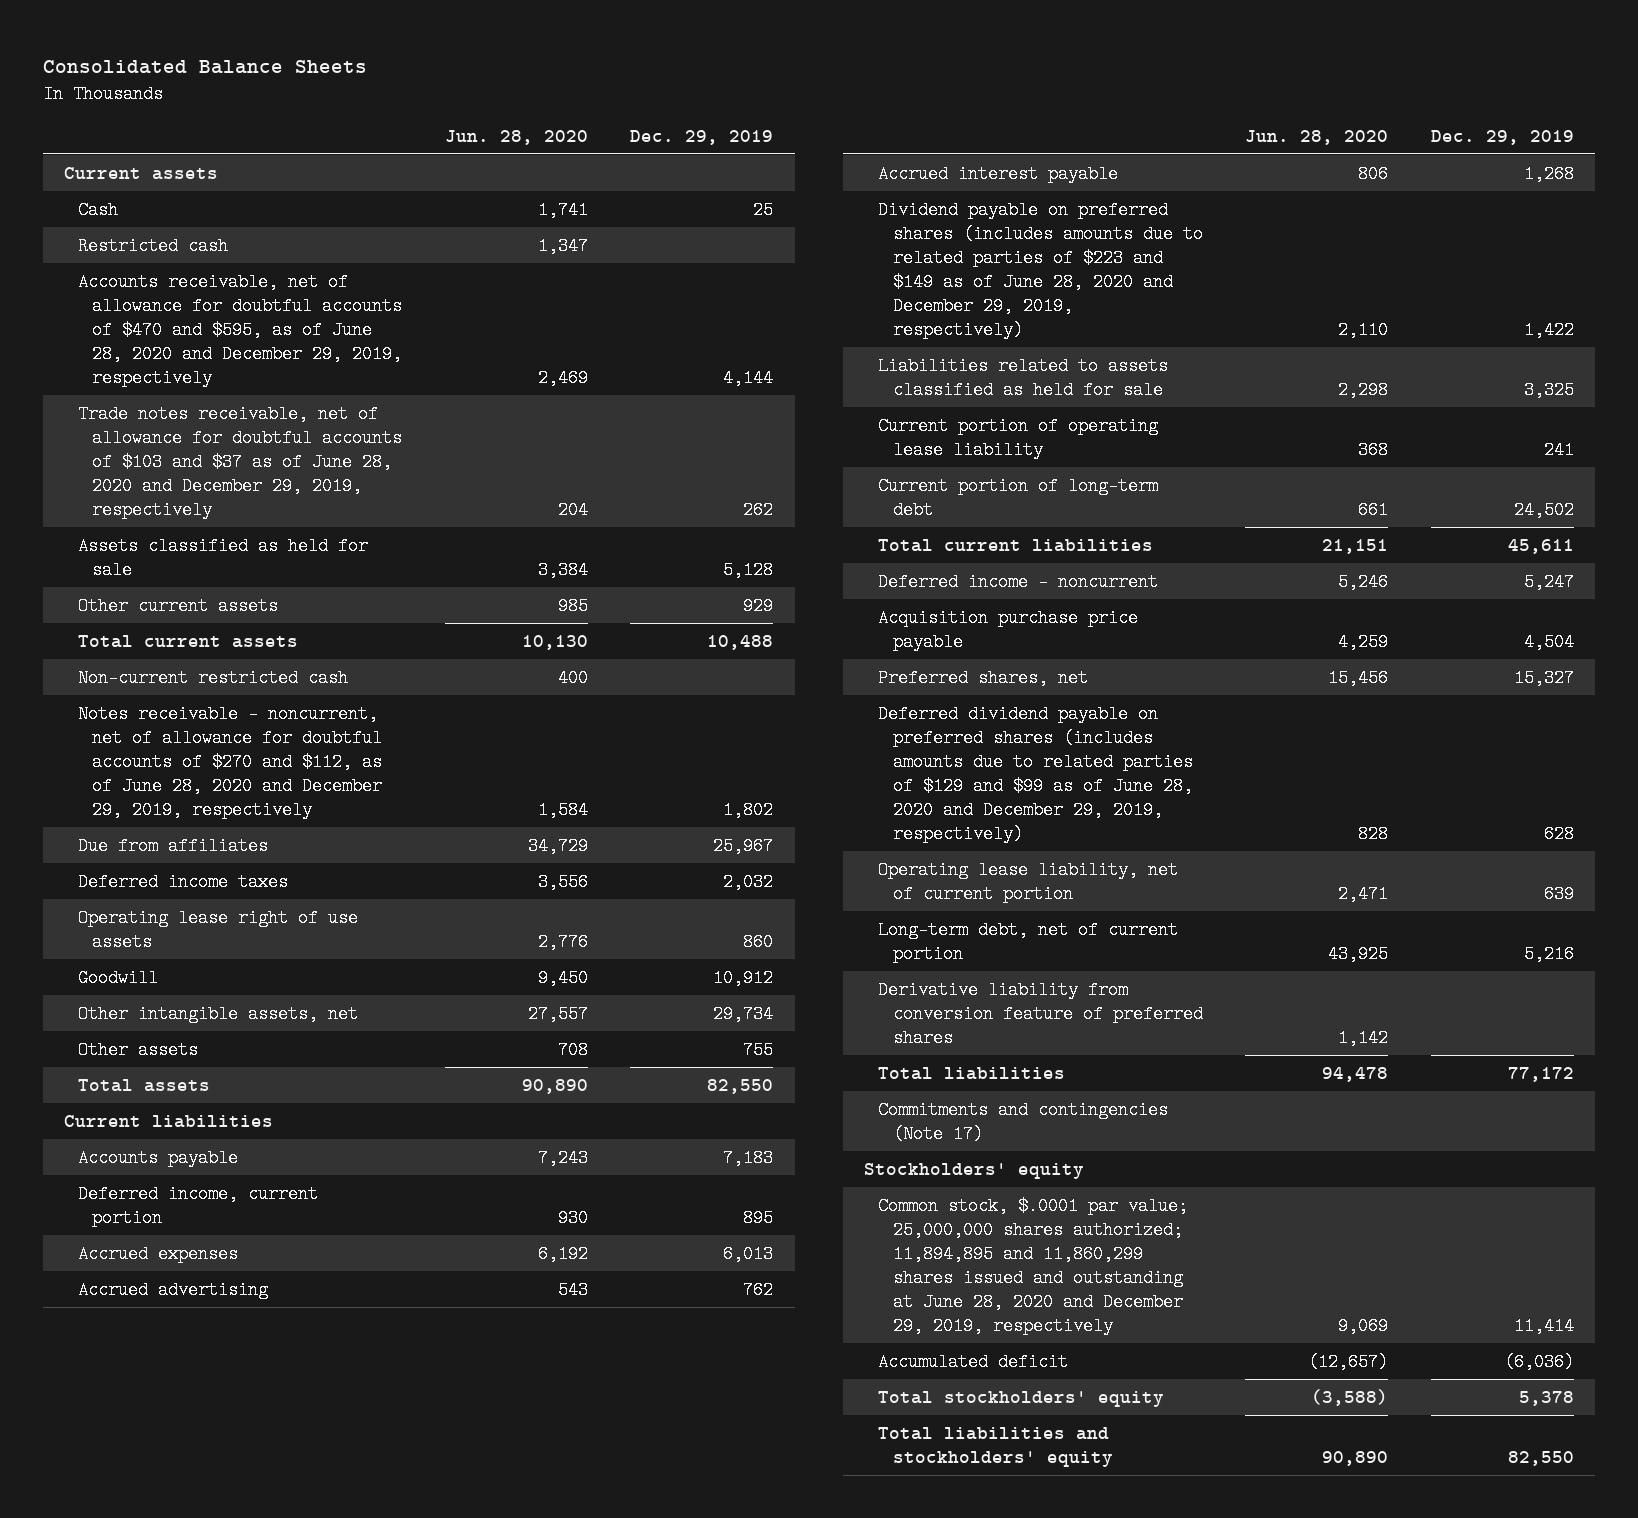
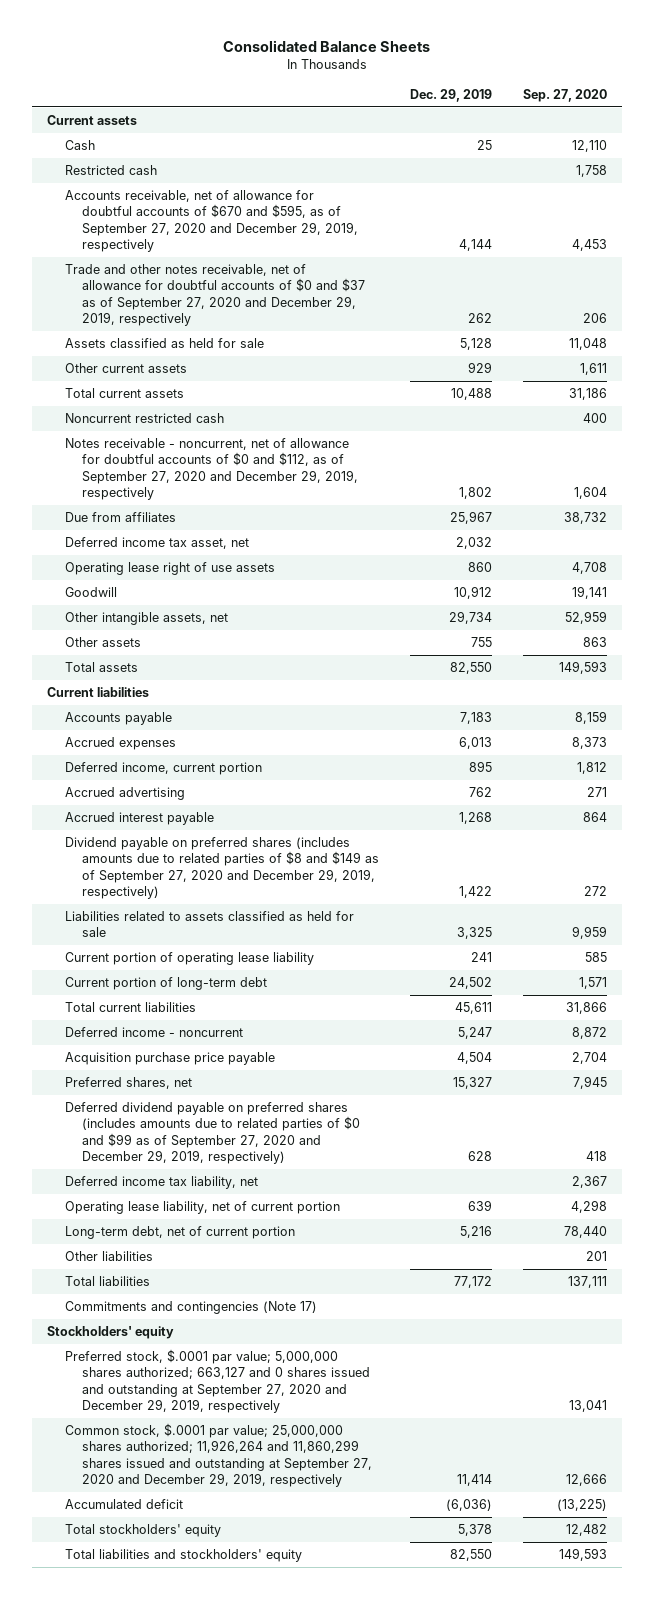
- | Jun. 28, 2020 | Dec. 29, 2019
+ | Dec. 29, 2019 | Sep. 27, 2020
- Accounts receivable, net of allowance for doubtful accounts of $470 and $595, as of June 28, 2020 and December 29, 2019, respectively | 2,469 | 4,144
- Trade notes receivable, net of allowance for doubtful accounts of $103 and $37 as of June 28, 2020 and December 29, 2019, respectively | 204 | 262
+ Accounts receivable, net of allowance for doubtful accounts of $670 and $595, as of September 27, 2020 and December 29, 2019, respectively | 4,144 | 4,453
+ Trade and other notes receivable, net of allowance for doubtful accounts of $0 and $37 as of September 27, 2020 and December 29, 2019, respectively | 262 | 206
- Non-current restricted cash | 400 |
- Notes receivable - noncurrent, net of allowance for doubtful accounts of $270 and $112, as of June 28, 2020 and December 29, 2019, respectively | 1,584 | 1,802
+ Noncurrent restricted cash | | 400
+ Notes receivable - noncurrent, net of allowance for doubtful accounts of $0 and $112, as of September 27, 2020 and December 29, 2019, respectively | 1,802 | 1,604
- Deferred income taxes | 3,556 | 2,032
+ Deferred income tax asset, net | 2,032 |
moved down: Deferred income, current portion | 895 | 1,812
- Dividend payable on preferred shares (includes amounts due to related parties of $223 and $149 as of June 28, 2020 and December 29, 2019, respectively) | 2,110 | 1,422
+ Dividend payable on preferred shares (includes amounts due to related parties of $8 and $149 as of September 27, 2020 and December 29, 2019, respectively) | 1,422 | 272
- Deferred dividend payable on preferred shares (includes amounts due to related parties of $129 and $99 as of June 28, 2020 and December 29, 2019, respectively) | 828 | 628
+ Deferred dividend payable on preferred shares (includes amounts due to related parties of $0 and $99 as of September 27, 2020 and December 29, 2019, respectively) | 628 | 418
+ Deferred income tax liability, net | | 2,367
- Derivative liability from conversion feature of preferred shares | 1,142 |
+ Other liabilities | | 201
- Common stock, $.0001 par value; 25,000,000 shares authorized; 11,894,895 and 11,860,299 shares issued and outstanding at June 28, 2020 and December 29, 2019, respectively | 9,069 | 11,414
+ Preferred stock, $.0001 par value; 5,000,000 shares authorized; 663,127 and 0 shares issued and outstanding at September 27, 2020 and December 29, 2019, respectively | | 13,041
+ Common stock, $.0001 par value; 25,000,000 shares authorized; 11,926,264 and 11,860,299 shares issued and outstanding at September 27, 2020 and December 29, 2019, respectively | 11,414 | 12,666

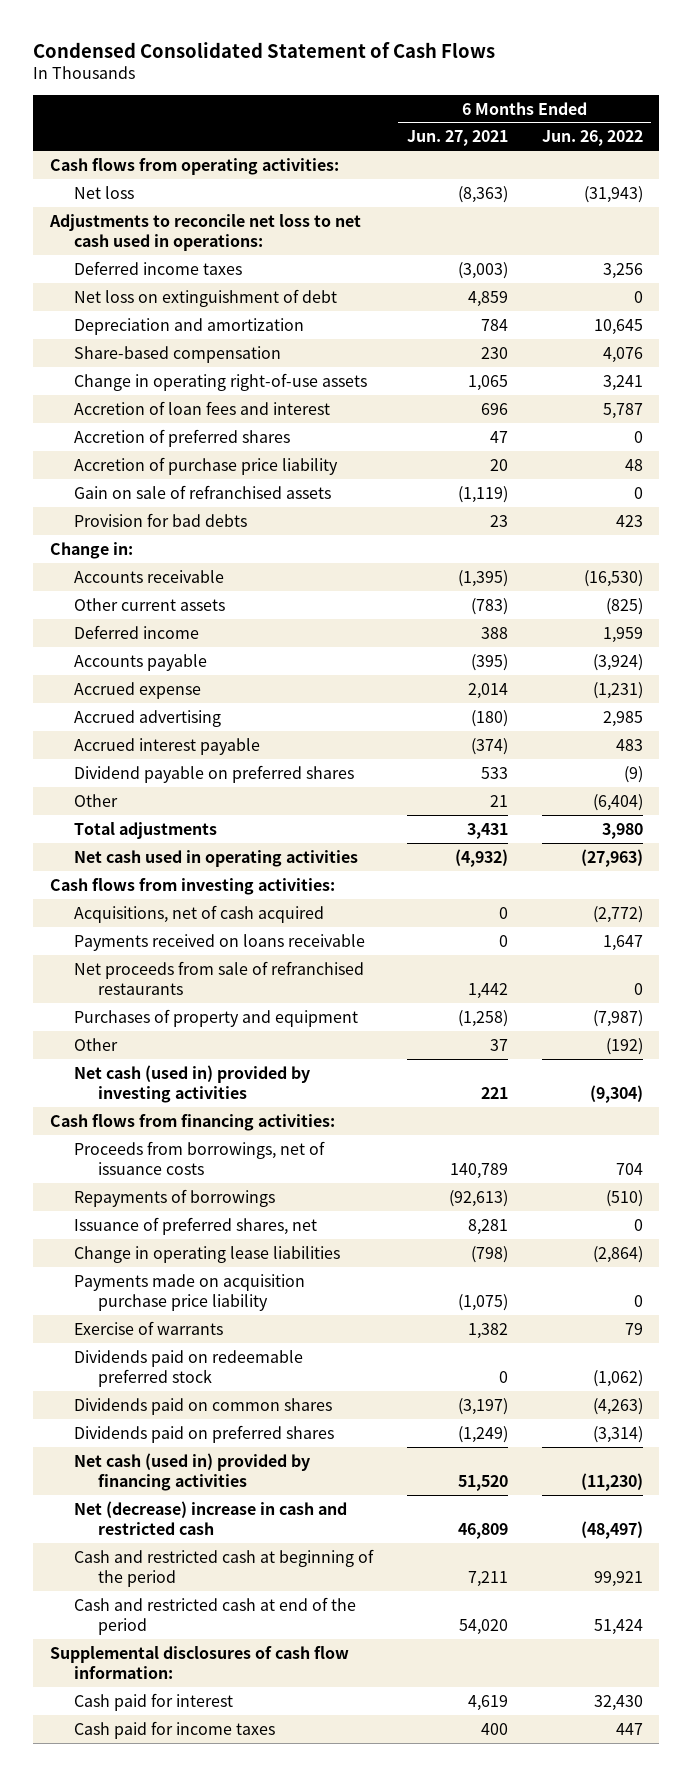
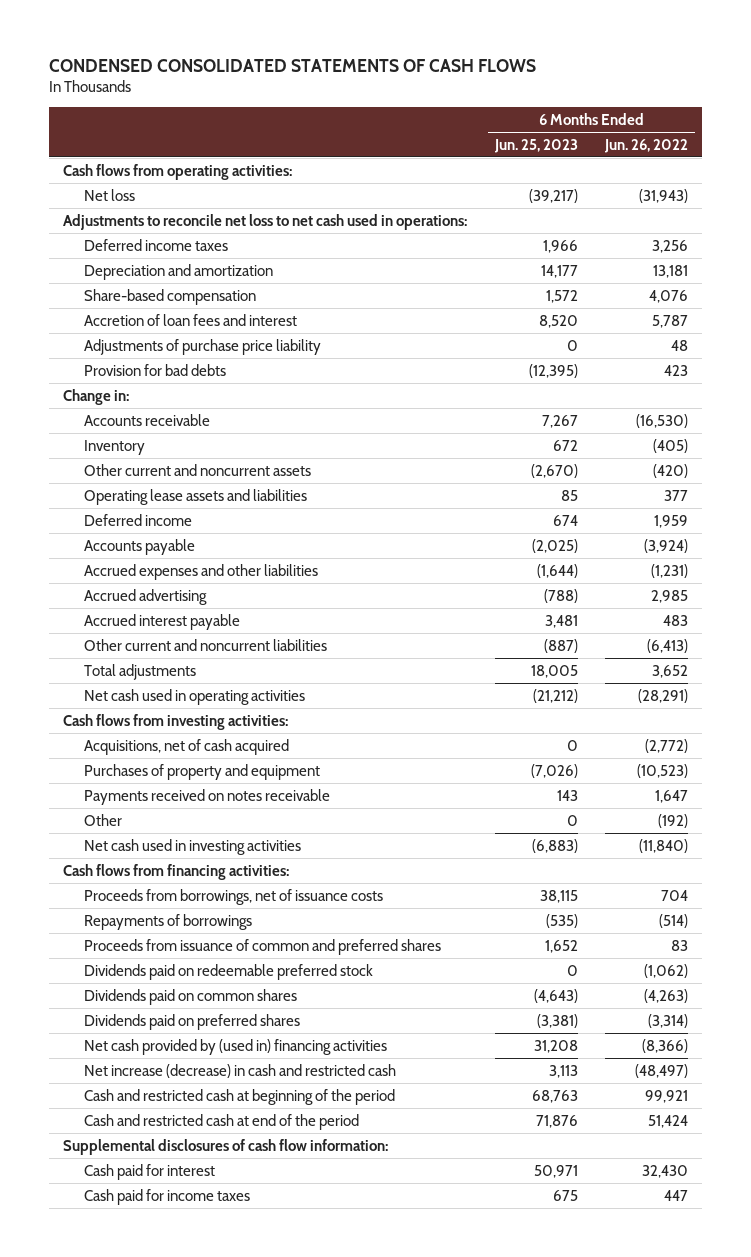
- Condensed Consolidated Statement of Cash Flows
+ CONDENSED CONSOLIDATED STATEMENTS OF CASH FLOWS
- | 6 Months Ended Jun. 27, 2021 | 6 Months Ended Jun. 26, 2022
+ | 6 Months Ended Jun. 25, 2023 | 6 Months Ended Jun. 26, 2022
- Net loss on extinguishment of debt | 4,859 | 0
- Depreciation and amortization | 784 | 10,645
+ Depreciation and amortization | 14,177 | 13,181
- Change in operating right-of-use assets | 1,065 | 3,241
- Accretion of preferred shares | 47 | 0
- Accretion of purchase price liability | 20 | 48
- Gain on sale of refranchised assets | (1,119) | 0
+ Adjustments of purchase price liability | 0 | 48
- Other current assets | (783) | (825)
+ Inventory | 672 | (405)
+ Other current and noncurrent assets | (2,670) | (420)
+ Operating lease assets and liabilities | 85 | 377
- Accrued expense | 2,014 | (1,231)
+ Accrued expenses and other liabilities | (1,644) | (1,231)
- Dividend payable on preferred shares | 533 | (9)
- Other | 21 | (6,404)
- Total adjustments | 3,431 | 3,980
- Net cash used in operating activities | (4,932) | (27,963)
+ Other current and noncurrent liabilities | (887) | (6,413)
+ Total adjustments | 18,005 | 3,652
+ Net cash used in operating activities | (21,212) | (28,291)
- Payments received on loans receivable | 0 | 1,647
- Net proceeds from sale of refranchised restaurants | 1,442 | 0
- Purchases of property and equipment | (1,258) | (7,987)
+ Purchases of property and equipment | (7,026) | (10,523)
+ Payments received on notes receivable | 143 | 1,647
- Net cash (used in) provided by investing activities | 221 | (9,304)
+ Net cash used in investing activities | (6,883) | (11,840)
- Repayments of borrowings | (92,613) | (510)
- Issuance of preferred shares, net | 8,281 | 0
- Change in operating lease liabilities | (798) | (2,864)
- Payments made on acquisition purchase price liability | (1,075) | 0
- Exercise of warrants | 1,382 | 79
+ Repayments of borrowings | (535) | (514)
+ Proceeds from issuance of common and preferred shares | 1,652 | 83
- Net cash (used in) provided by financing activities | 51,520 | (11,230)
- Net (decrease) increase in cash and restricted cash | 46,809 | (48,497)
+ Net cash provided by (used in) financing activities | 31,208 | (8,366)
+ Net increase (decrease) in cash and restricted cash | 3,113 | (48,497)

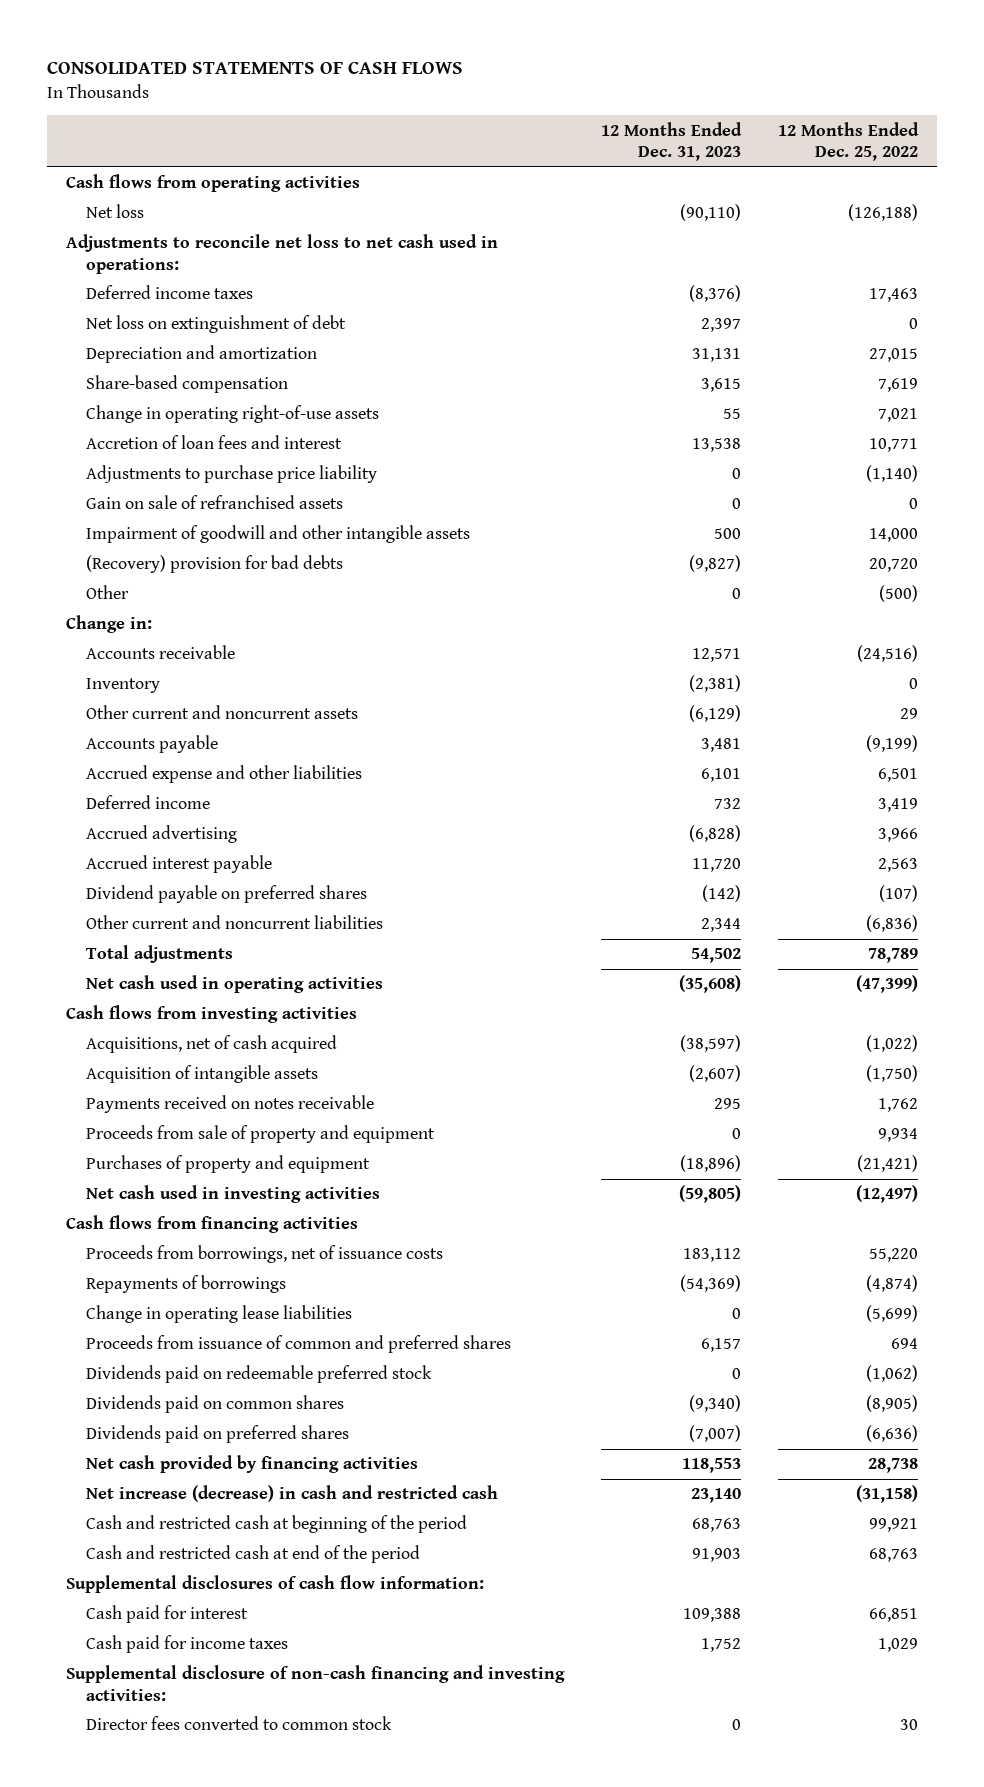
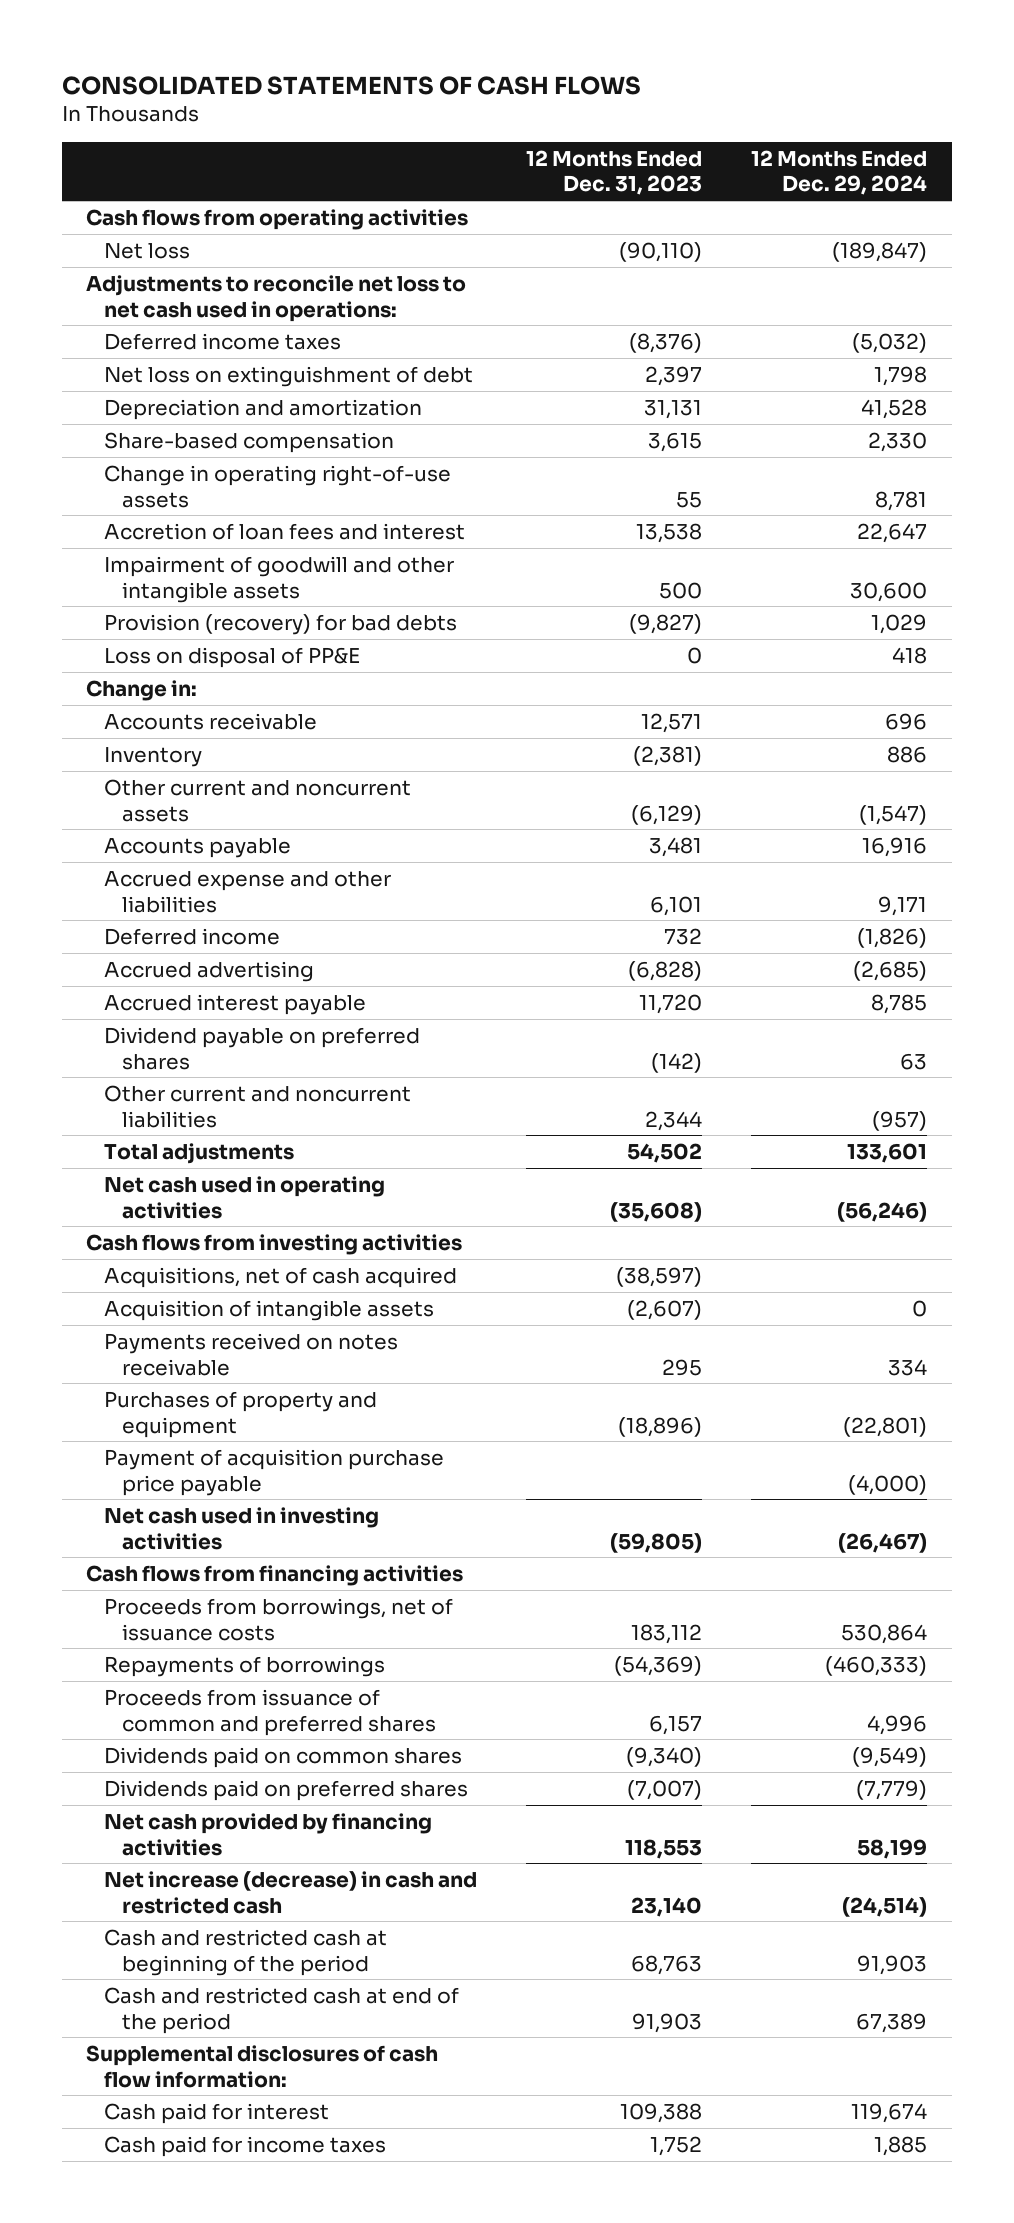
- | 12 Months Ended Dec. 31, 2023 | 12 Months Ended Dec. 25, 2022
+ | 12 Months Ended Dec. 31, 2023 | 12 Months Ended Dec. 29, 2024
- Adjustments to purchase price liability | 0 | (1,140)
- Gain on sale of refranchised assets | 0 | 0
- (Recovery) provision for bad debts | (9,827) | 20,720
- Other | 0 | (500)
+ Provision (recovery) for bad debts | (9,827) | 1,029
+ Loss on disposal of PP&E | 0 | 418
- Proceeds from sale of property and equipment | 0 | 9,934
+ Payment of acquisition purchase price payable | | (4,000)
- Change in operating lease liabilities | 0 | (5,699)
- Dividends paid on redeemable preferred stock | 0 | (1,062)
- Supplemental disclosure of non-cash financing and investing activities:
- Director fees converted to common stock | 0 | 30

